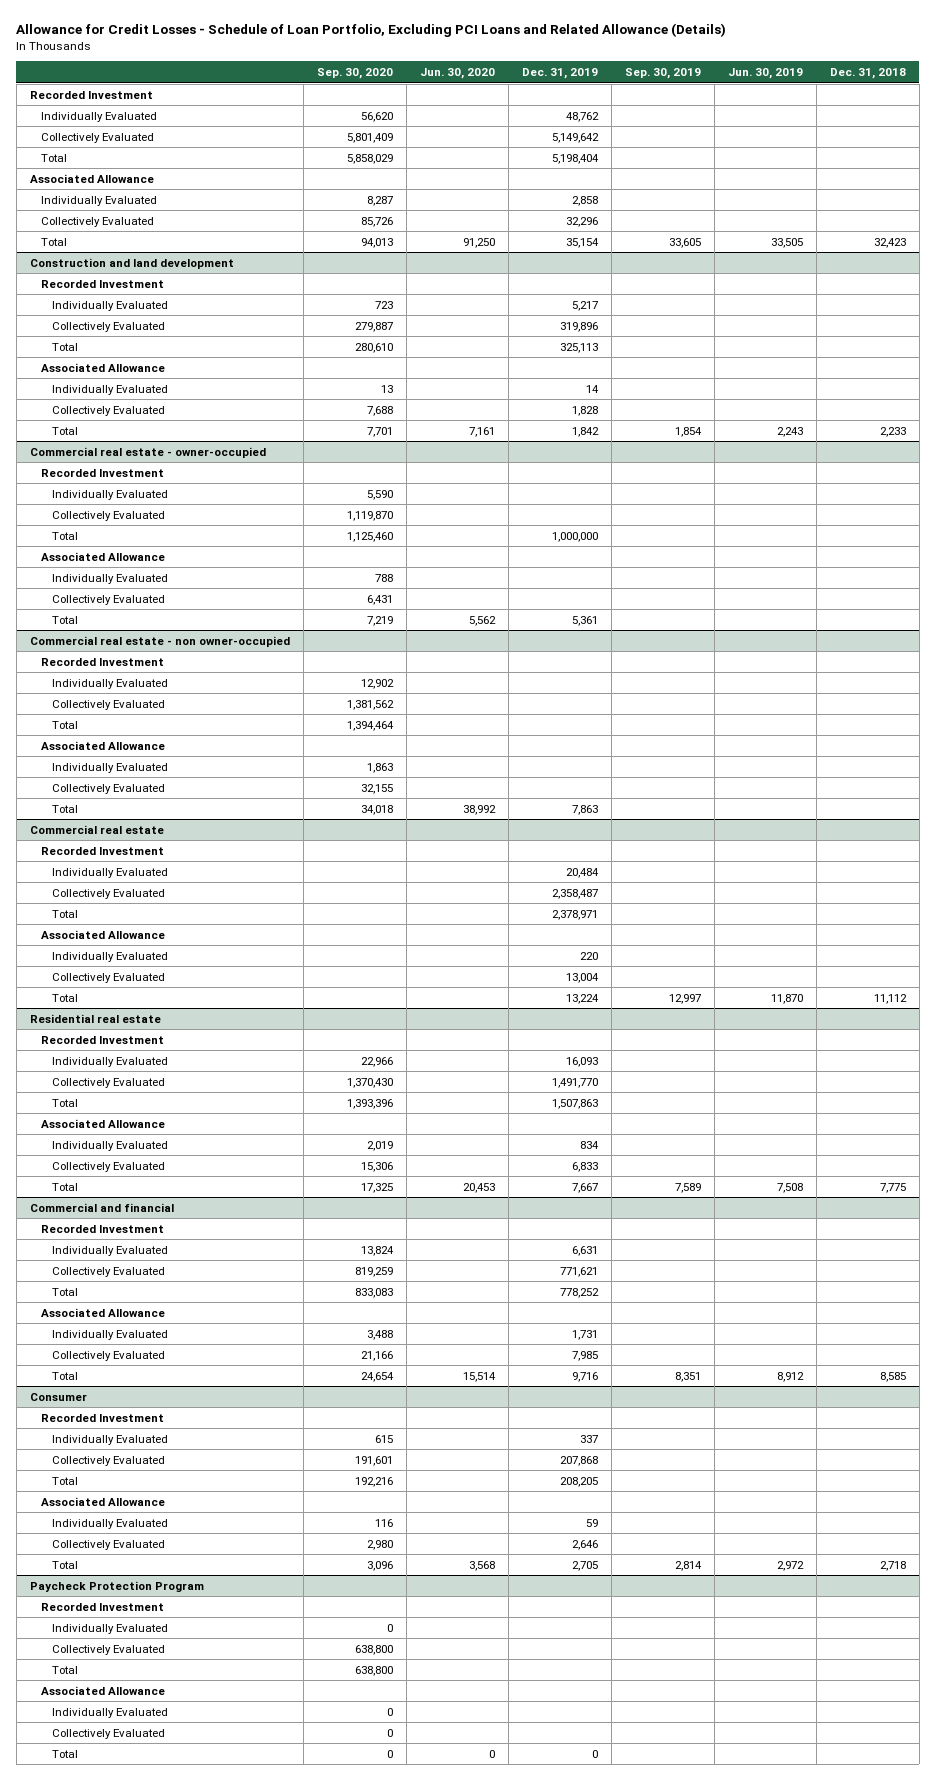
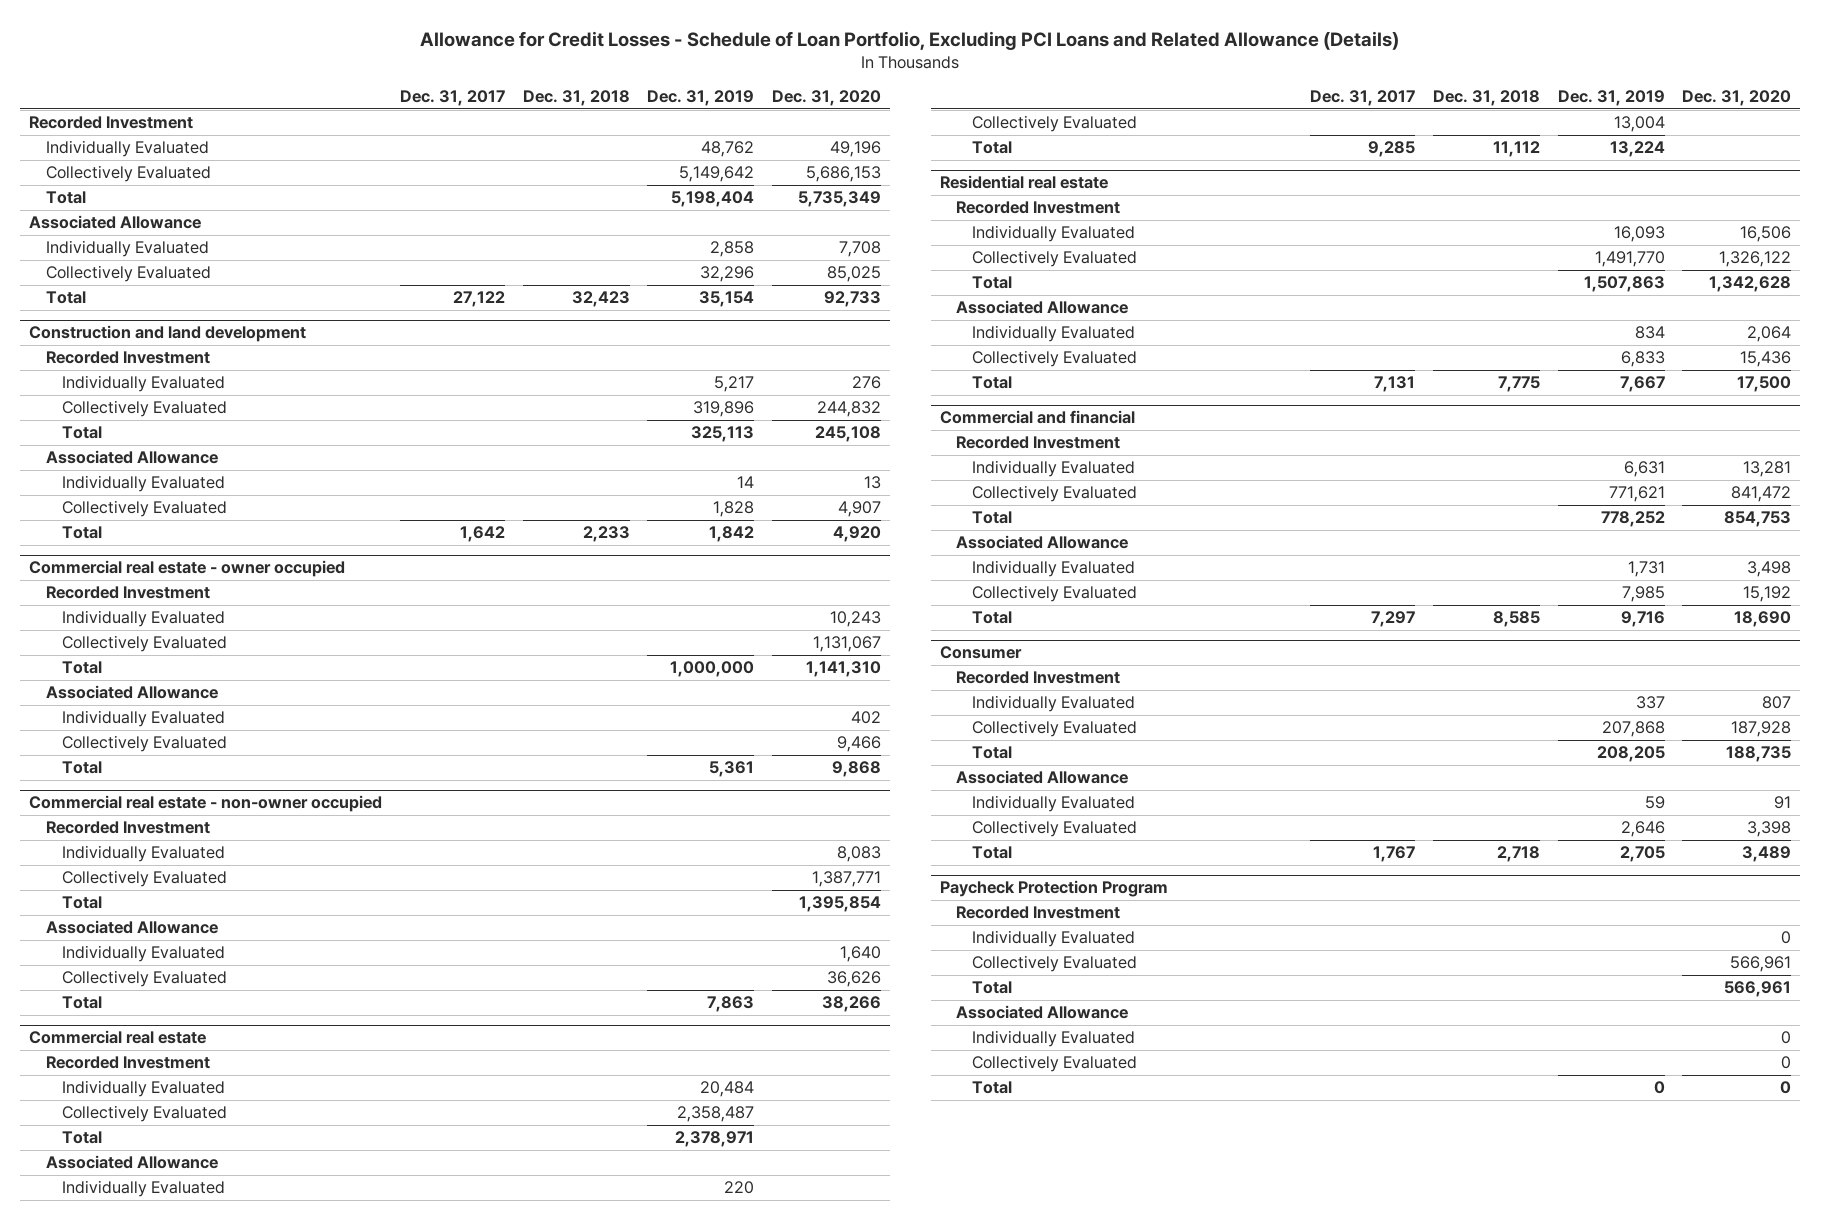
- | Sep. 30, 2020 | Jun. 30, 2020 | Dec. 31, 2019 | Sep. 30, 2019 | Jun. 30, 2019 | Dec. 31, 2018
+ | Dec. 31, 2017 | Dec. 31, 2018 | Dec. 31, 2019 | Dec. 31, 2020
- Commercial real estate - owner-occupied
+ Commercial real estate - owner occupied
- Commercial real estate - non owner-occupied
+ Commercial real estate - non-owner occupied

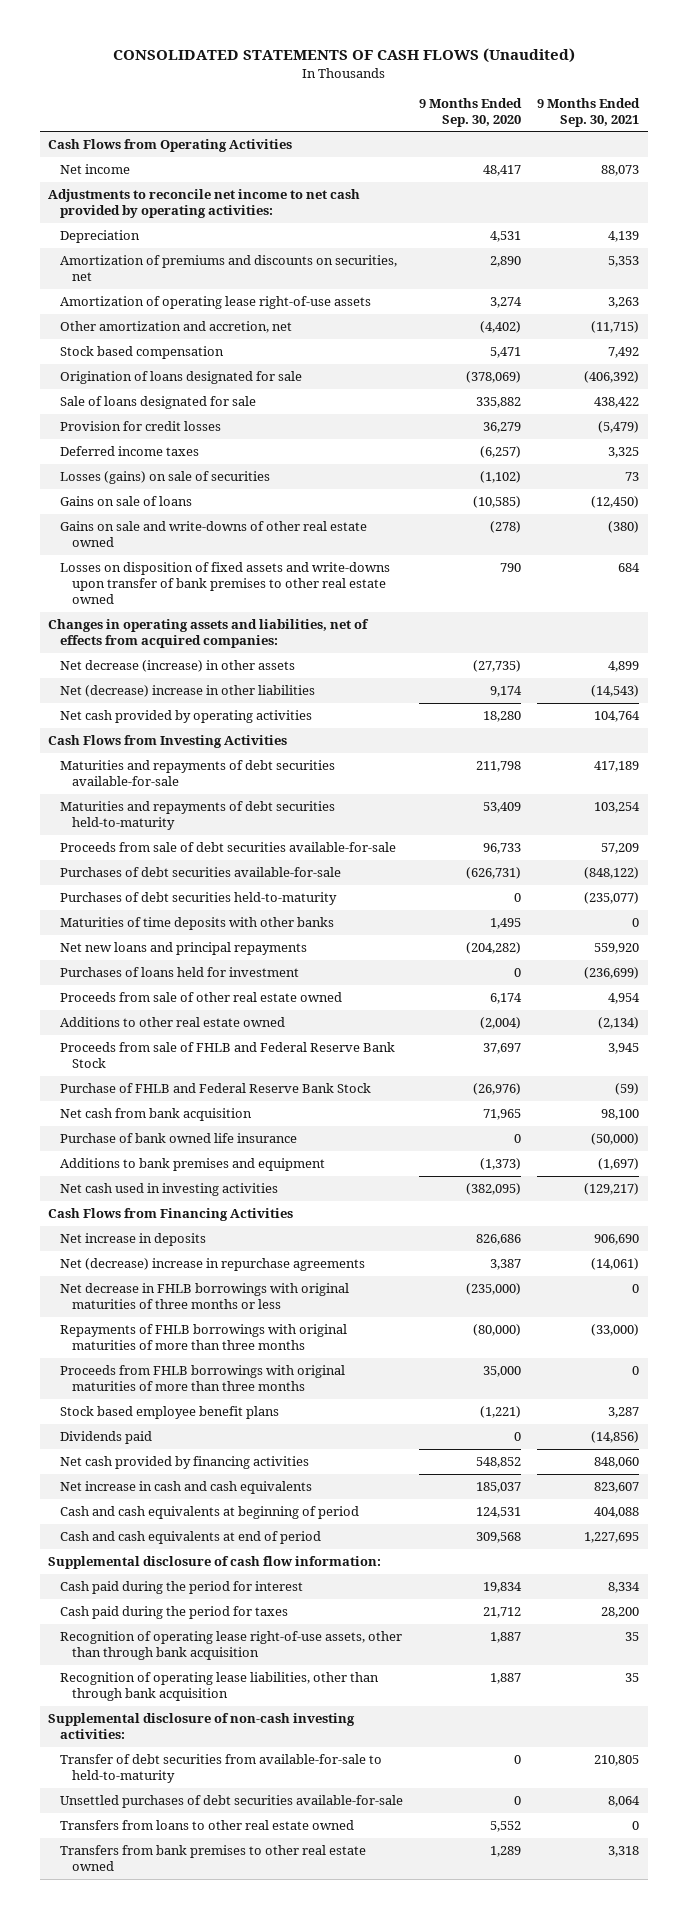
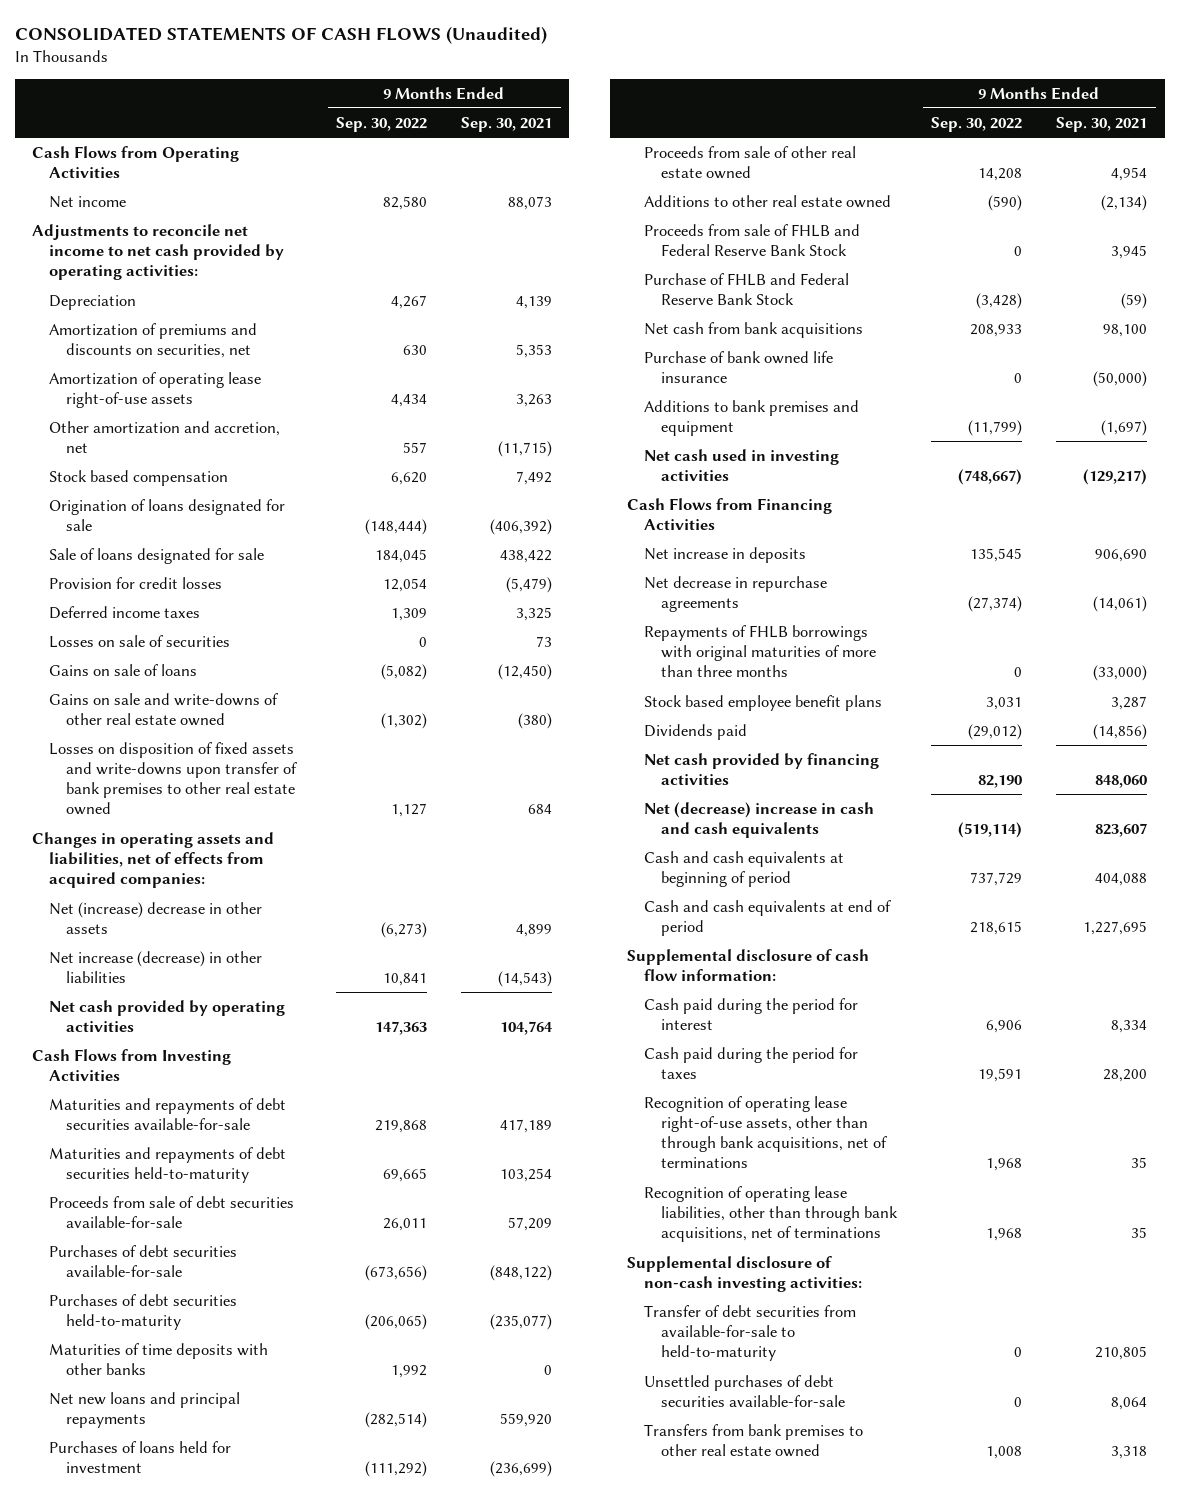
- | 9 Months Ended Sep. 30, 2020 | 9 Months Ended Sep. 30, 2021
+ | 9 Months Ended Sep. 30, 2022 | 9 Months Ended Sep. 30, 2021
- Losses (gains) on sale of securities | (1,102) | 73
+ Losses on sale of securities | 0 | 73
- Net decrease (increase) in other assets | (27,735) | 4,899
- Net (decrease) increase in other liabilities | 9,174 | (14,543)
+ Net (increase) decrease in other assets | (6,273) | 4,899
+ Net increase (decrease) in other liabilities | 10,841 | (14,543)
- Net cash from bank acquisition | 71,965 | 98,100
+ Net cash from bank acquisitions | 208,933 | 98,100
- Net (decrease) increase in repurchase agreements | 3,387 | (14,061)
- Net decrease in FHLB borrowings with original maturities of three months or less | (235,000) | 0
+ Net decrease in repurchase agreements | (27,374) | (14,061)
- Proceeds from FHLB borrowings with original maturities of more than three months | 35,000 | 0
- Net increase in cash and cash equivalents | 185,037 | 823,607
+ Net (decrease) increase in cash and cash equivalents | (519,114) | 823,607
- Recognition of operating lease right-of-use assets, other than through bank acquisition | 1,887 | 35
- Recognition of operating lease liabilities, other than through bank acquisition | 1,887 | 35
+ Recognition of operating lease right-of-use assets, other than through bank acquisitions, net of terminations | 1,968 | 35
+ Recognition of operating lease liabilities, other than through bank acquisitions, net of terminations | 1,968 | 35
- Transfers from loans to other real estate owned | 5,552 | 0

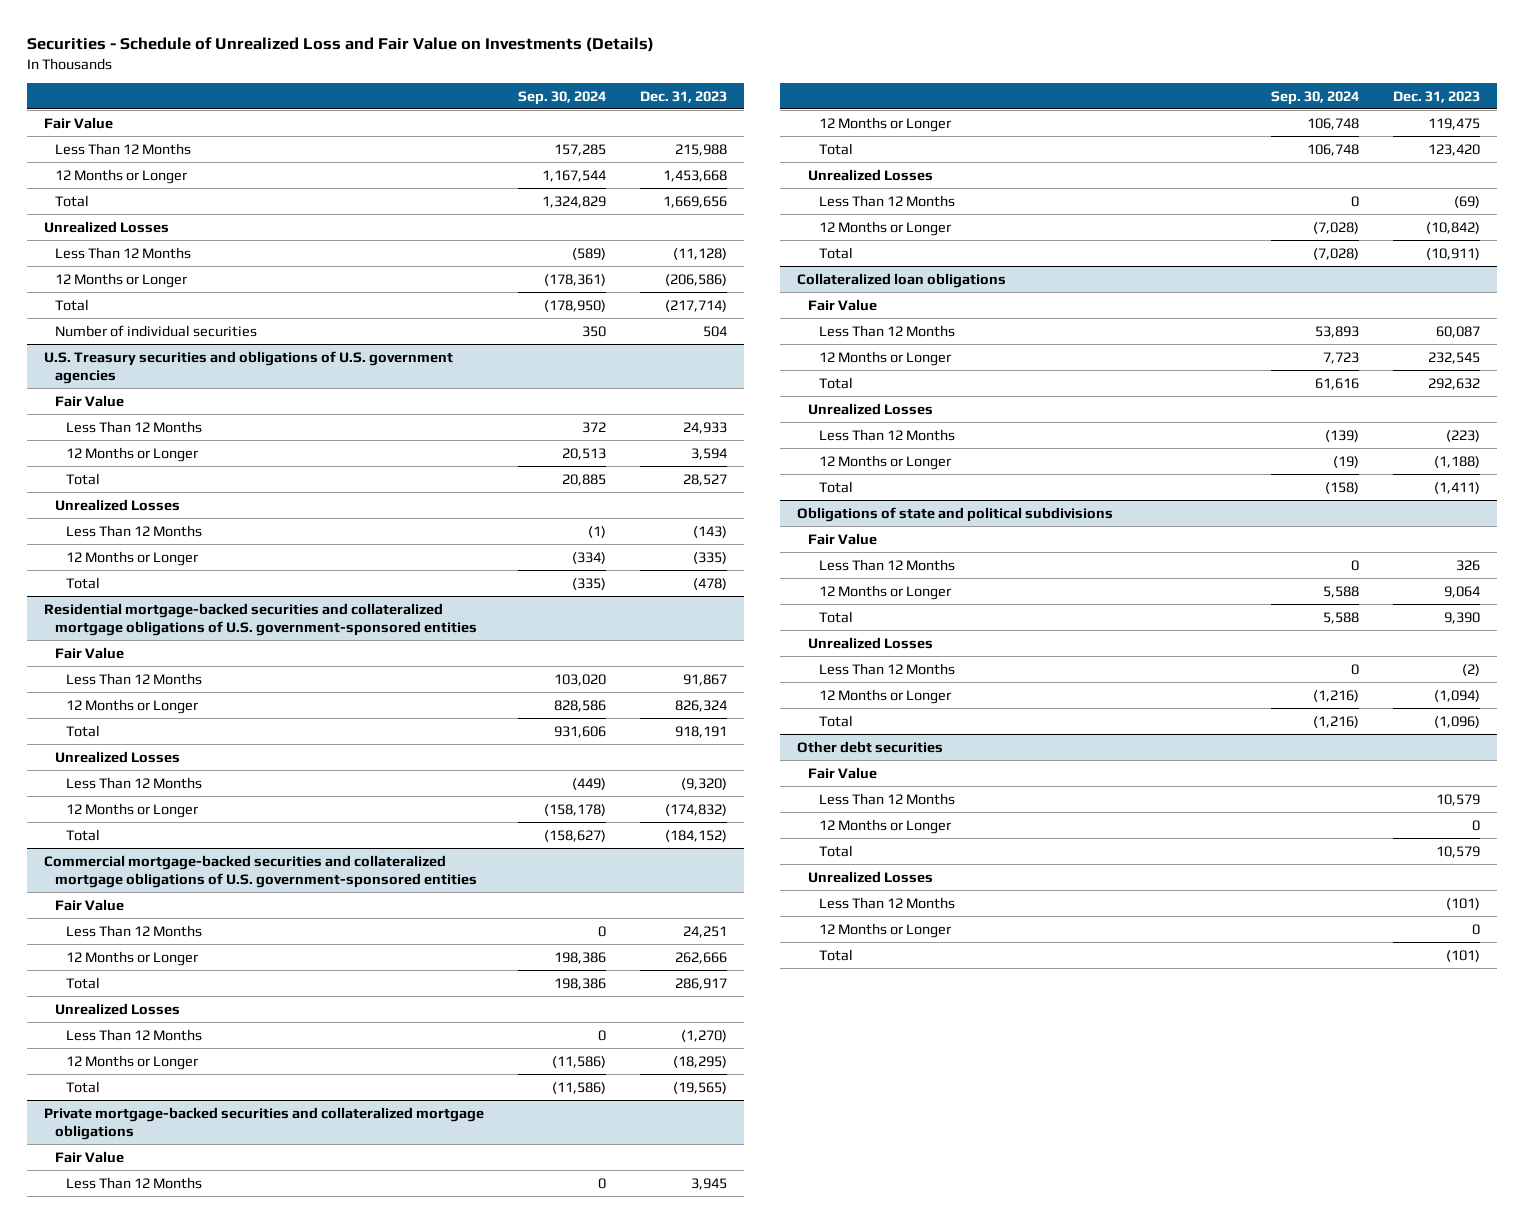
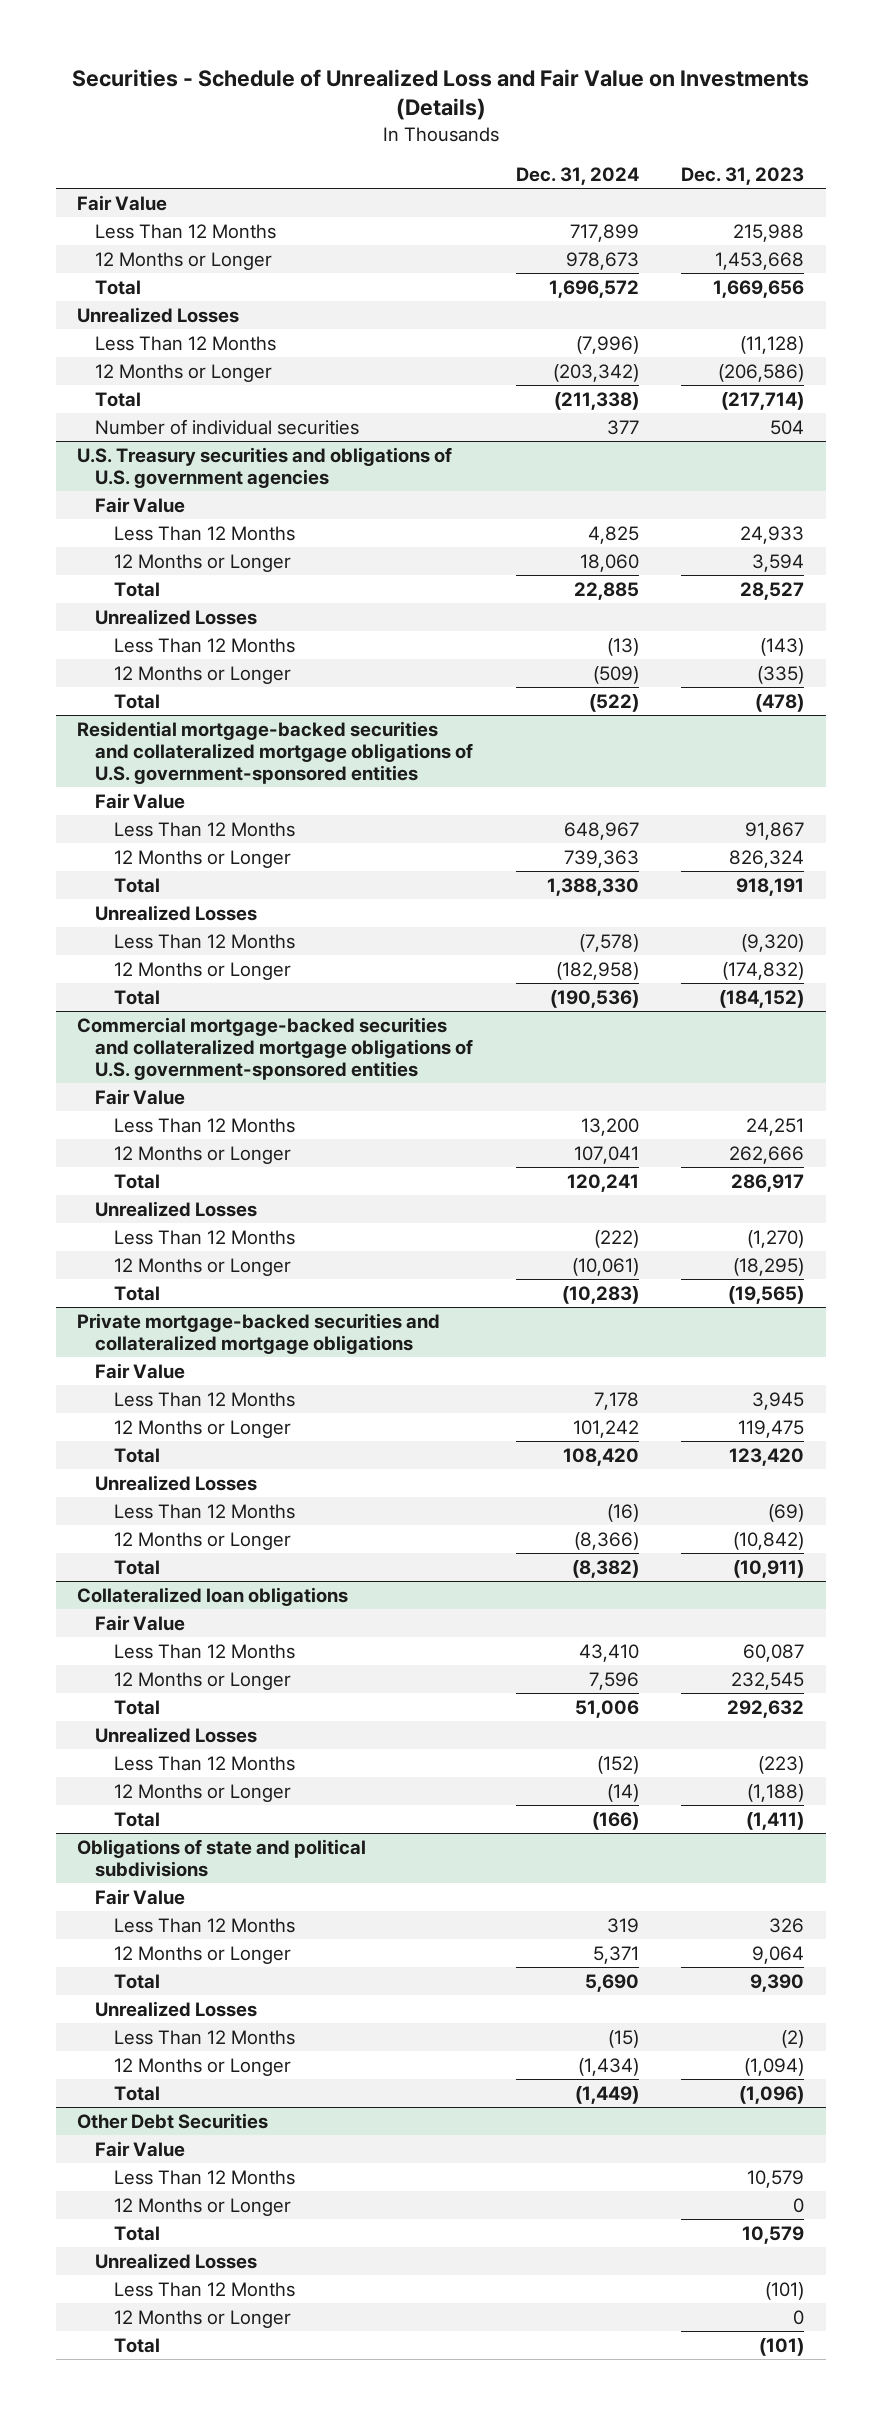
- | Sep. 30, 2024 | Dec. 31, 2023
+ | Dec. 31, 2024 | Dec. 31, 2023
- Other debt securities
+ Other Debt Securities

